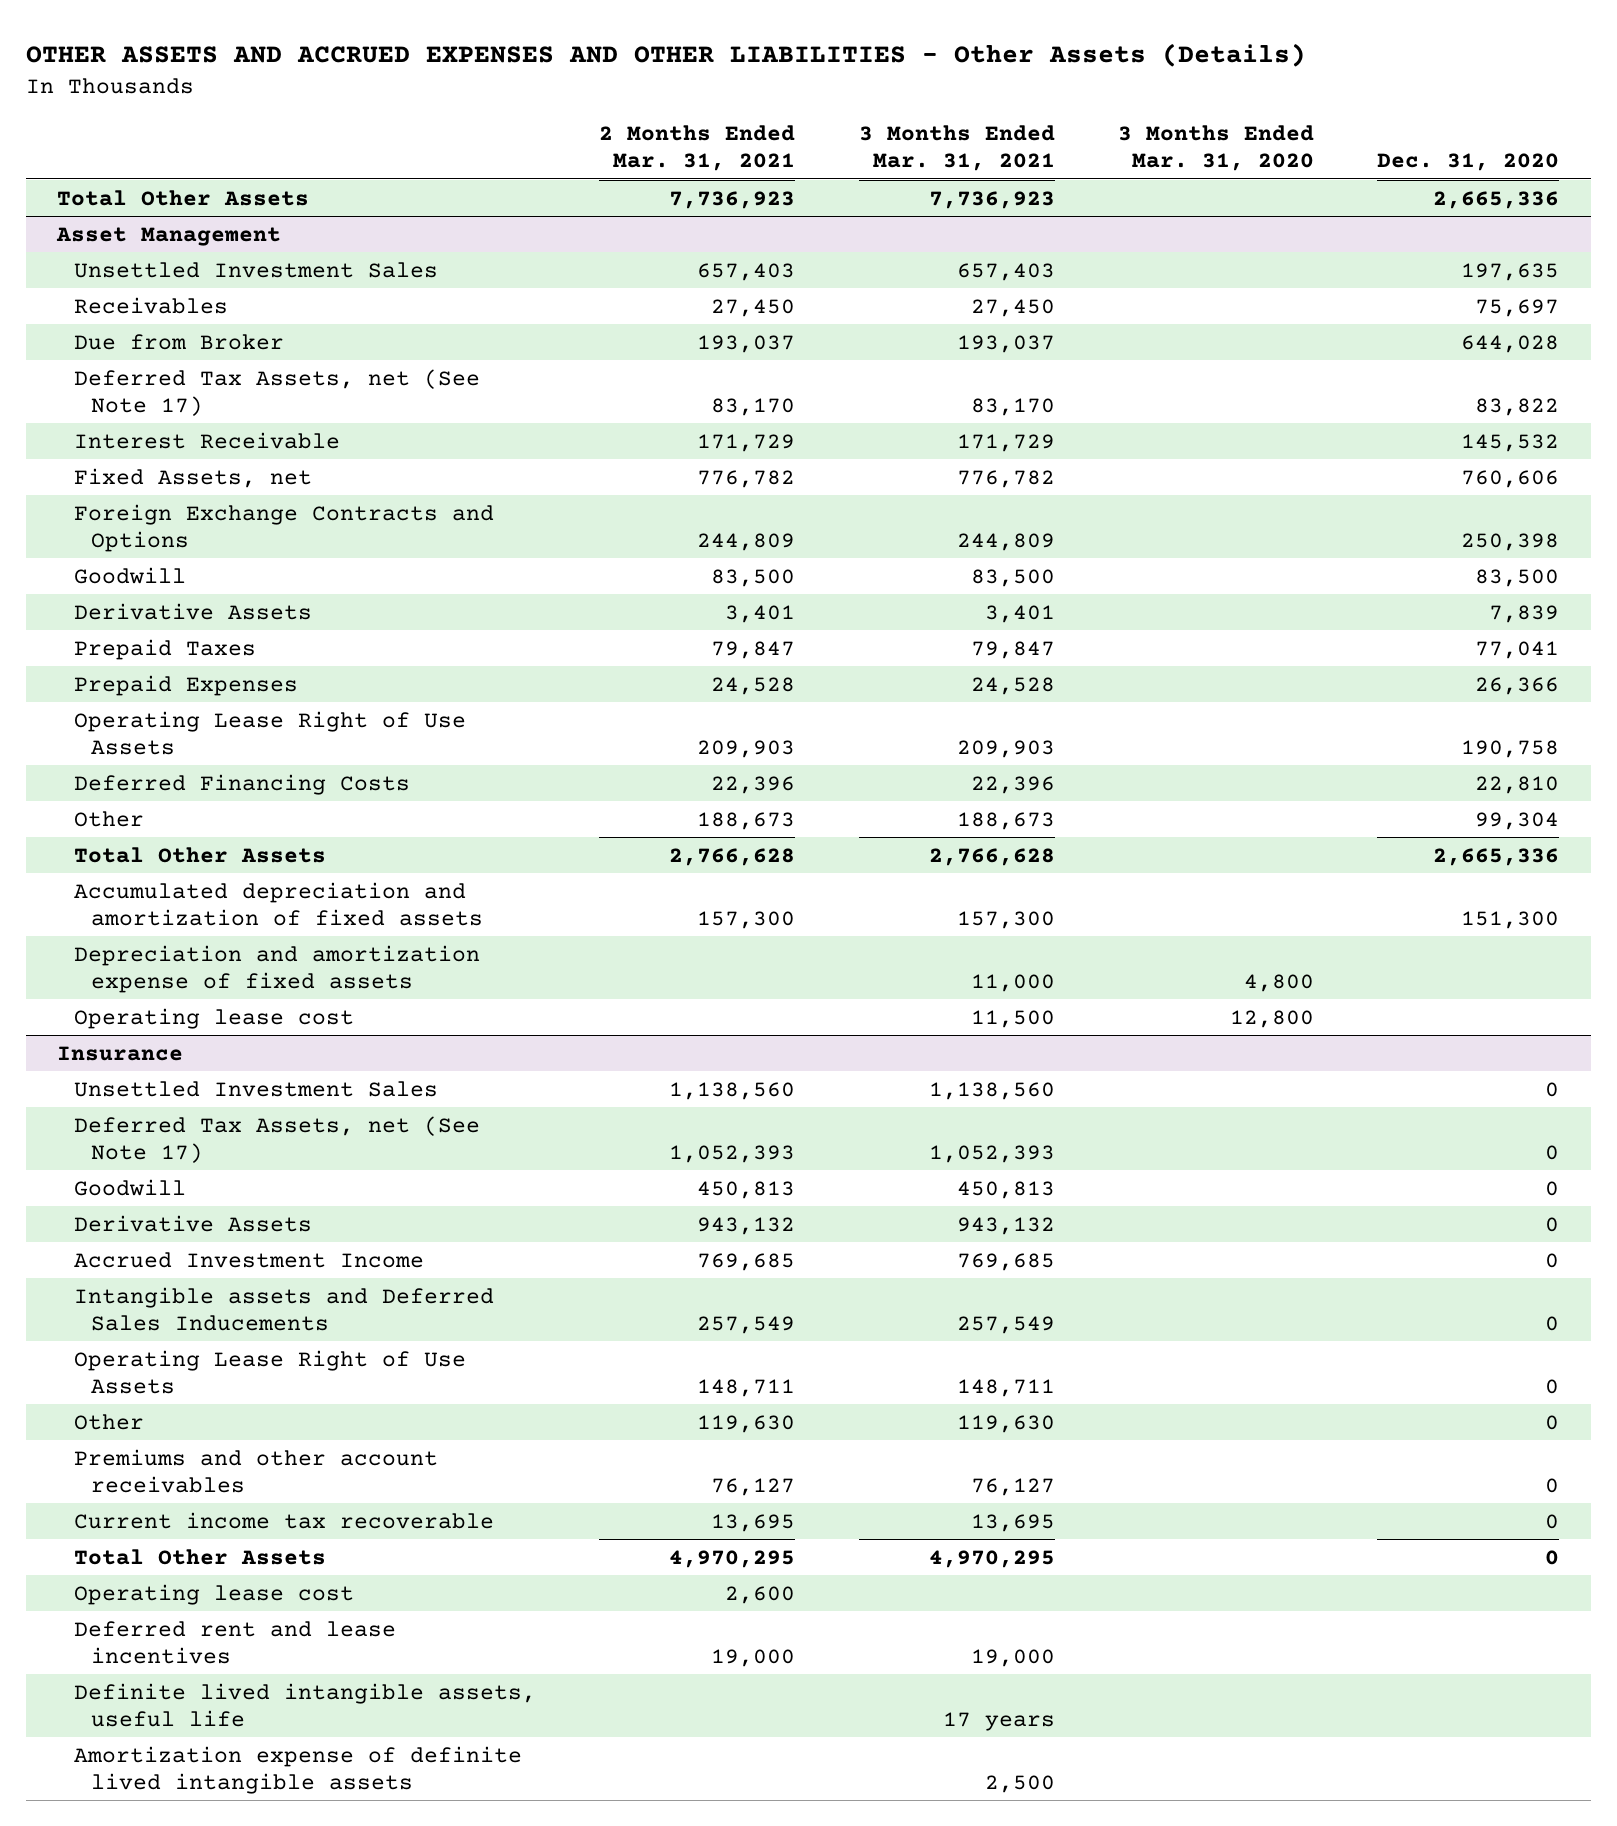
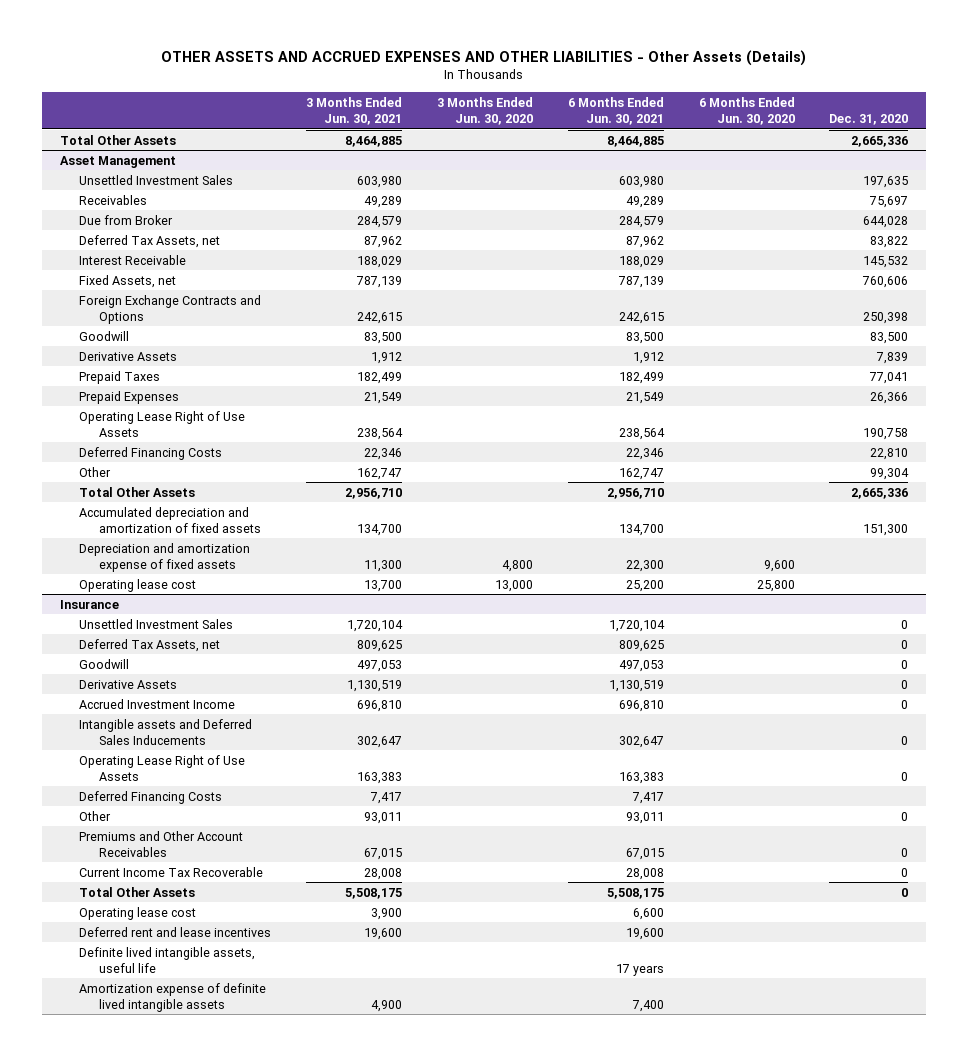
- | 2 Months Ended Mar. 31, 2021 | 3 Months Ended Mar. 31, 2021 | 3 Months Ended Mar. 31, 2020 | Dec. 31, 2020
+ | 3 Months Ended Jun. 30, 2021 | 3 Months Ended Jun. 30, 2020 | 6 Months Ended Jun. 30, 2021 | 6 Months Ended Jun. 30, 2020 | Dec. 31, 2020
@ Asset Management
- Deferred Tax Assets, net (See Note 17) | 83,170 | 83,170 | | 83,822
+ Deferred Tax Assets, net | 87,962 | | 87,962 | | 83,822
@ Insurance
- Deferred Tax Assets, net (See Note 17) | 1,052,393 | 1,052,393 | | 0
+ Deferred Tax Assets, net | 809,625 | | 809,625 | | 0
+ Deferred Financing Costs | 7,417 | | 7,417 | |
- Premiums and other account receivables | 76,127 | 76,127 | | 0
- Current income tax recoverable | 13,695 | 13,695 | | 0
+ Premiums and Other Account Receivables | 67,015 | | 67,015 | | 0
+ Current Income Tax Recoverable | 28,008 | | 28,008 | | 0

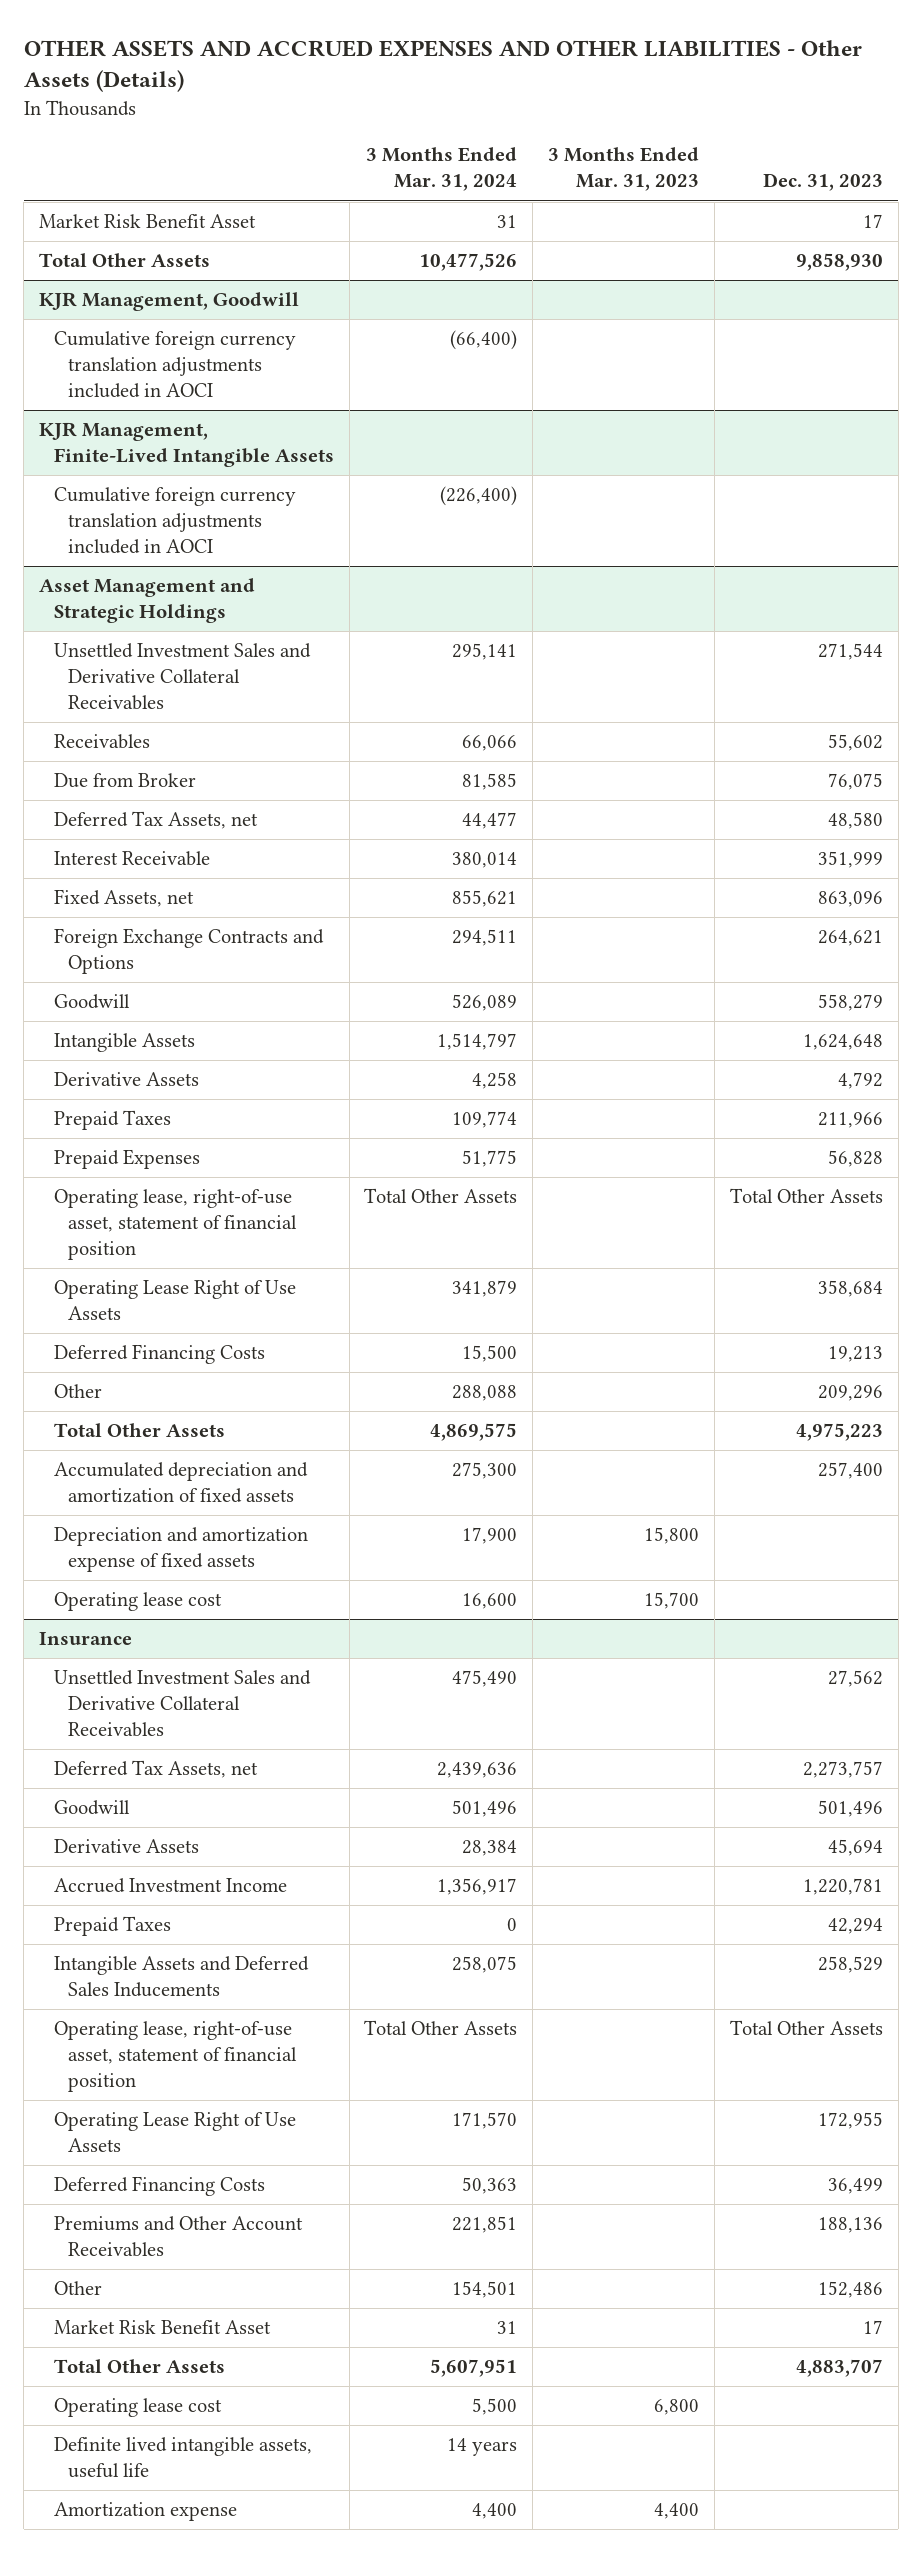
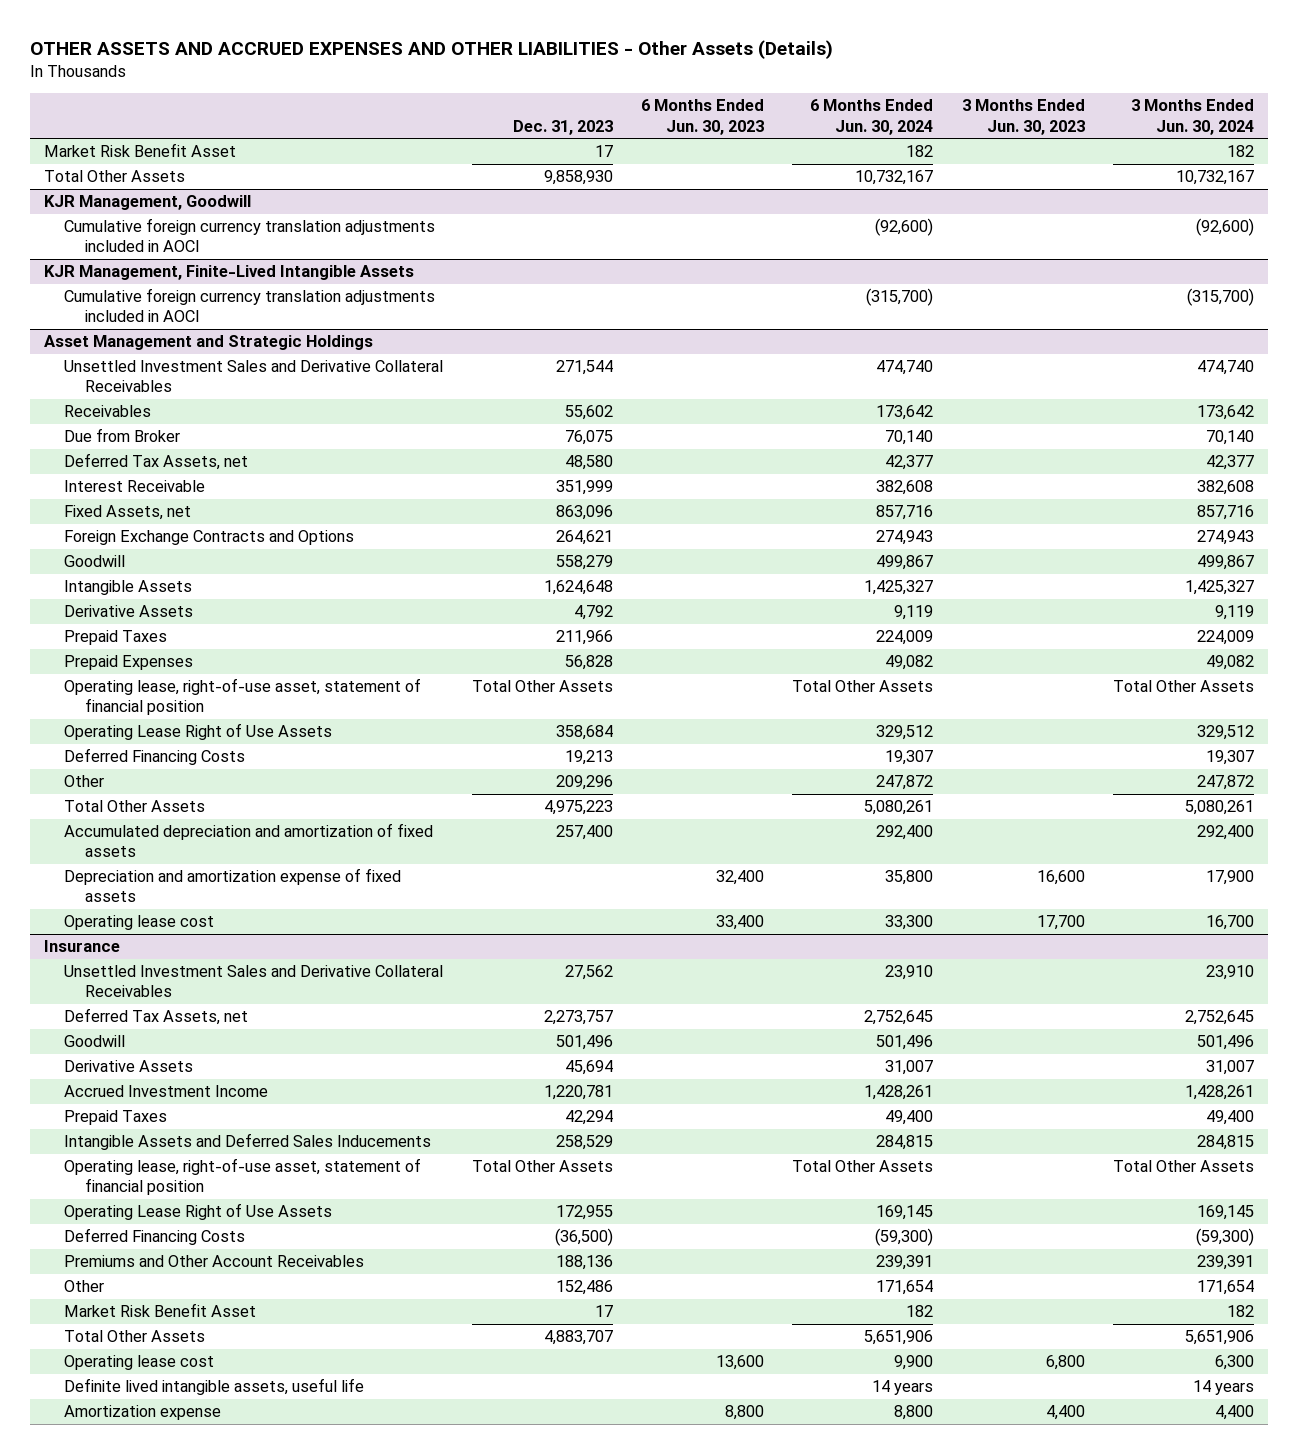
- | 3 Months Ended Mar. 31, 2024 | 3 Months Ended Mar. 31, 2023 | Dec. 31, 2023
+ | Dec. 31, 2023 | 6 Months Ended Jun. 30, 2023 | 6 Months Ended Jun. 30, 2024 | 3 Months Ended Jun. 30, 2023 | 3 Months Ended Jun. 30, 2024
@ Insurance
- Deferred Financing Costs | 50,363 | | 36,499
+ Deferred Financing Costs | (36,500) | | (59,300) | | (59,300)

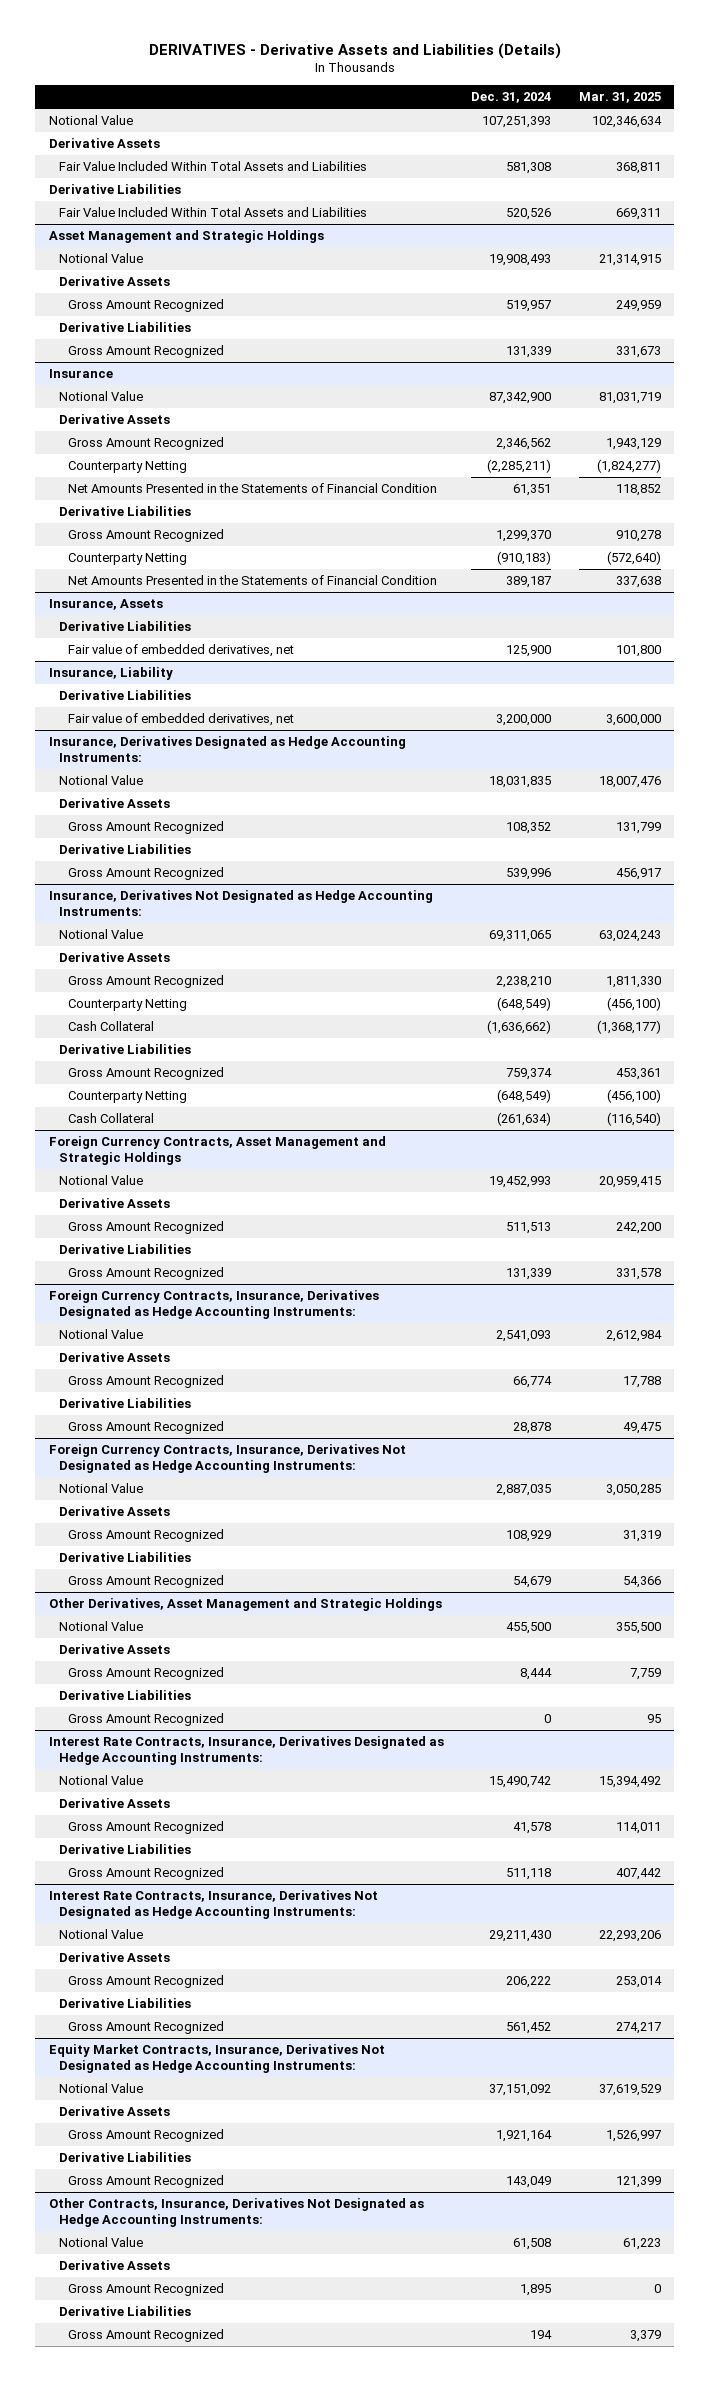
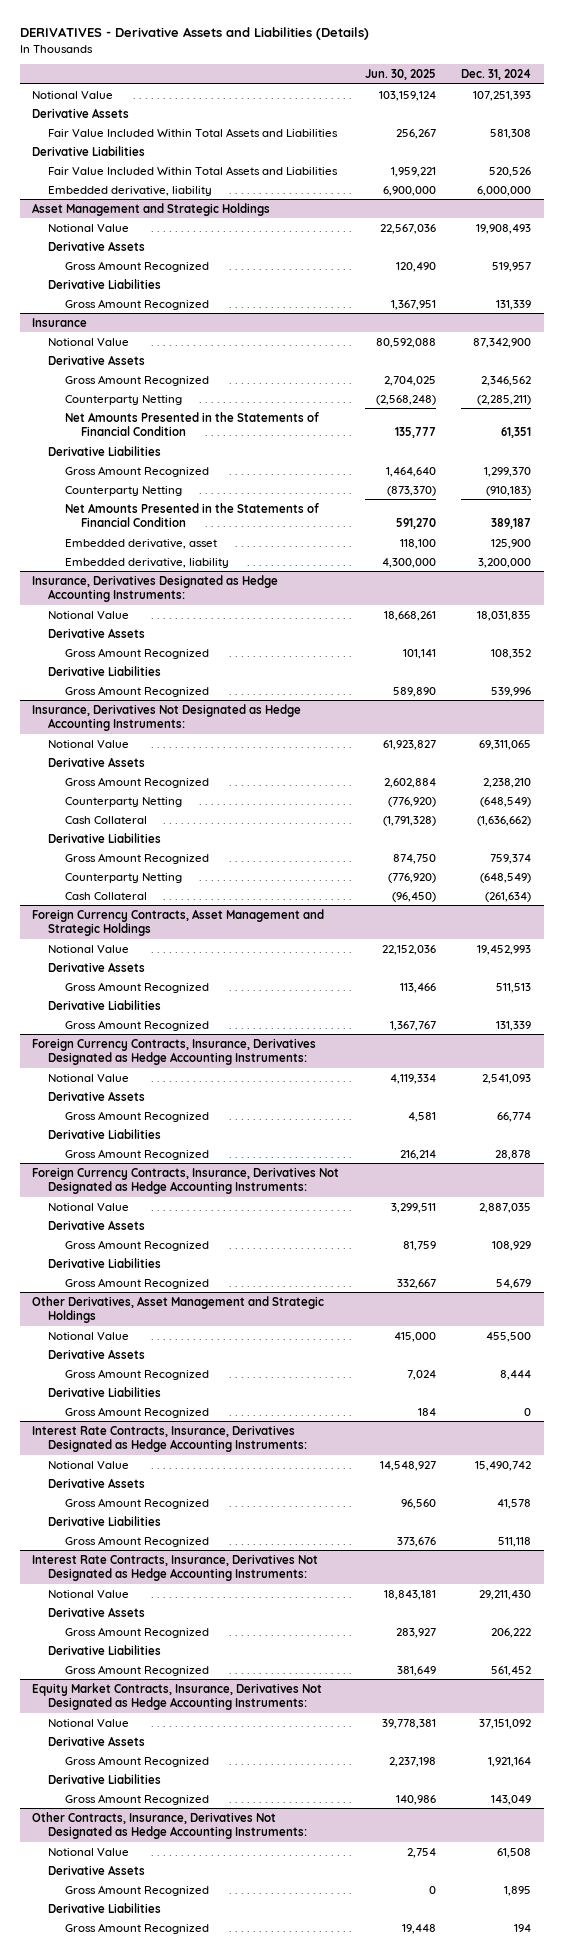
- | Dec. 31, 2024 | Mar. 31, 2025
+ | Jun. 30, 2025 | Dec. 31, 2024
+ Embedded derivative, liability | 6,900,000 | 6,000,000
- Insurance, Assets
- Derivative Liabilities
- Fair value of embedded derivatives, net | 125,900 | 101,800
- Insurance, Liability
- Derivative Liabilities
- Fair value of embedded derivatives, net | 3,200,000 | 3,600,000
@ Insurance
+ Embedded derivative, asset | 118,100 | 125,900
+ Embedded derivative, liability | 4,300,000 | 3,200,000

